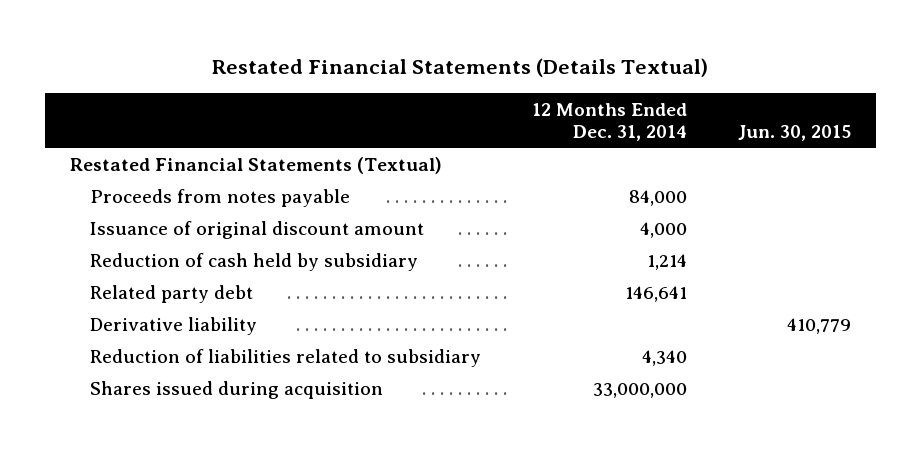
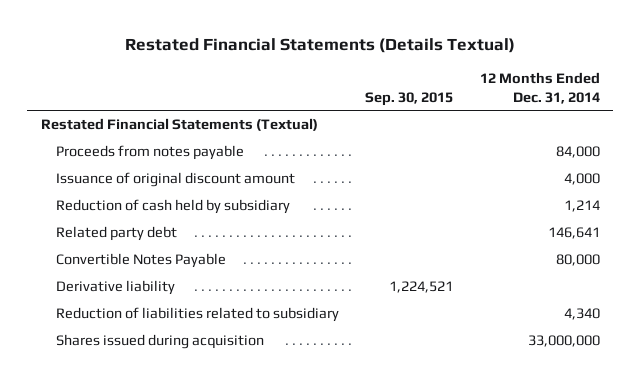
- | 12 Months Ended Dec. 31, 2014 | Jun. 30, 2015
+ | Sep. 30, 2015 | 12 Months Ended Dec. 31, 2014
+ Convertible Notes Payable | | 80,000

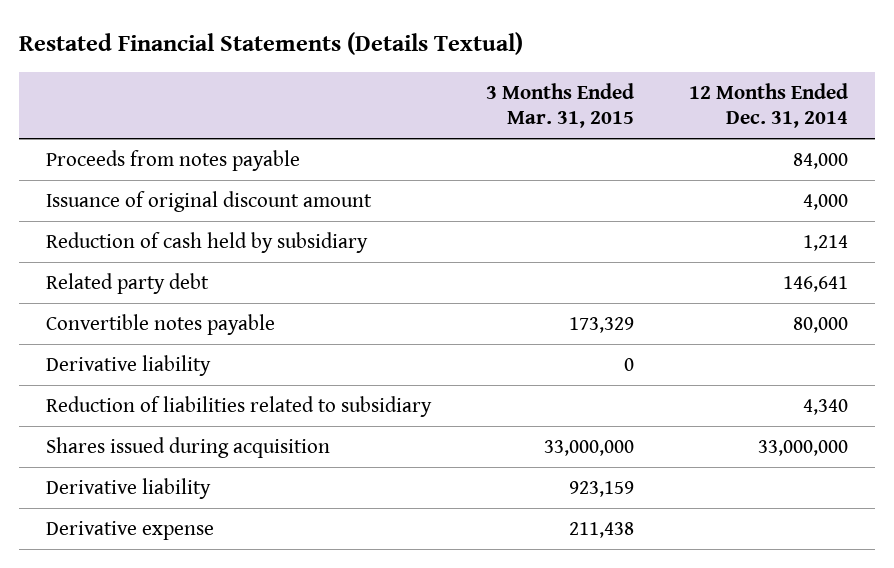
- | Sep. 30, 2015 | 12 Months Ended Dec. 31, 2014
+ | 3 Months Ended Mar. 31, 2015 | 12 Months Ended Dec. 31, 2014
- Restated Financial Statements (Textual)
- Convertible Notes Payable | | 80,000
+ Convertible notes payable | 173,329 | 80,000
+ Derivative liability | 923,159 |
+ Derivative expense | 211,438 |

